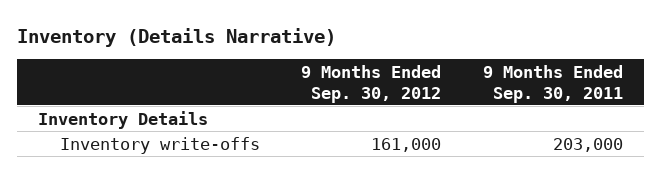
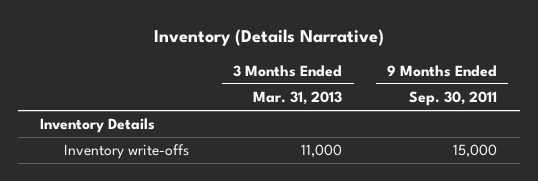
- | 9 Months Ended Sep. 30, 2012 | 9 Months Ended Sep. 30, 2011
+ | 3 Months Ended Mar. 31, 2013 | 9 Months Ended Sep. 30, 2011
- Inventory write-offs | 161,000 | 203,000
+ Inventory write-offs | 11,000 | 15,000

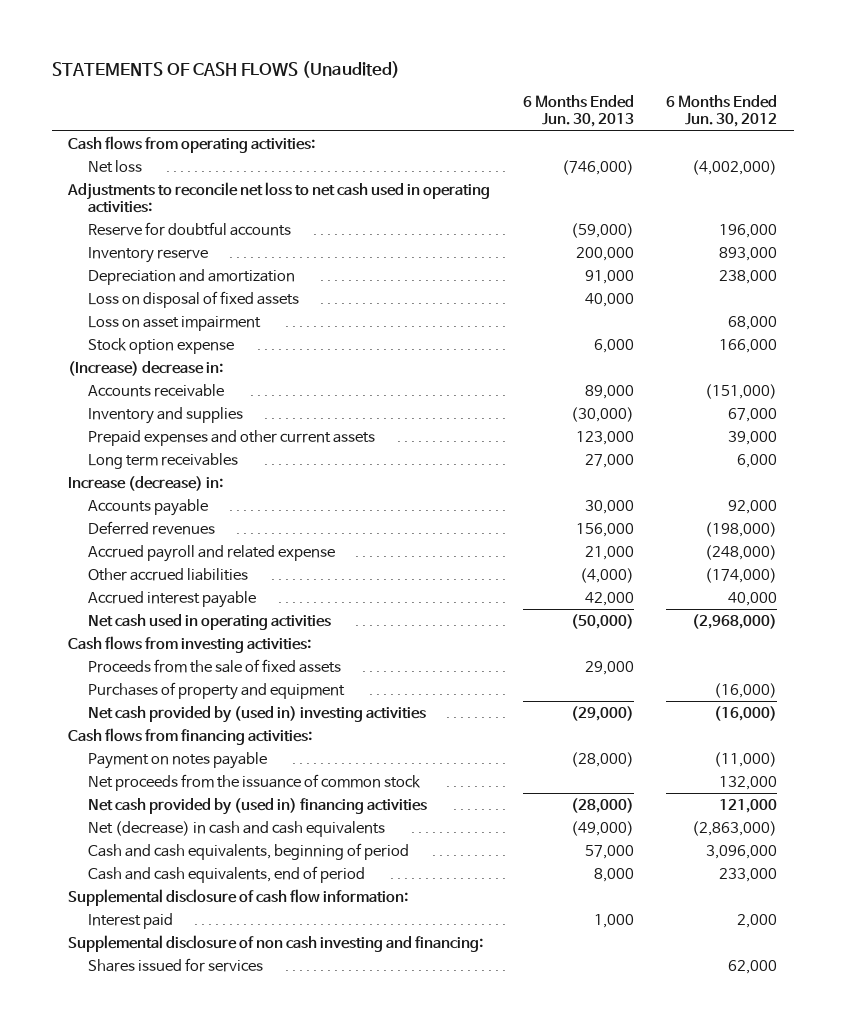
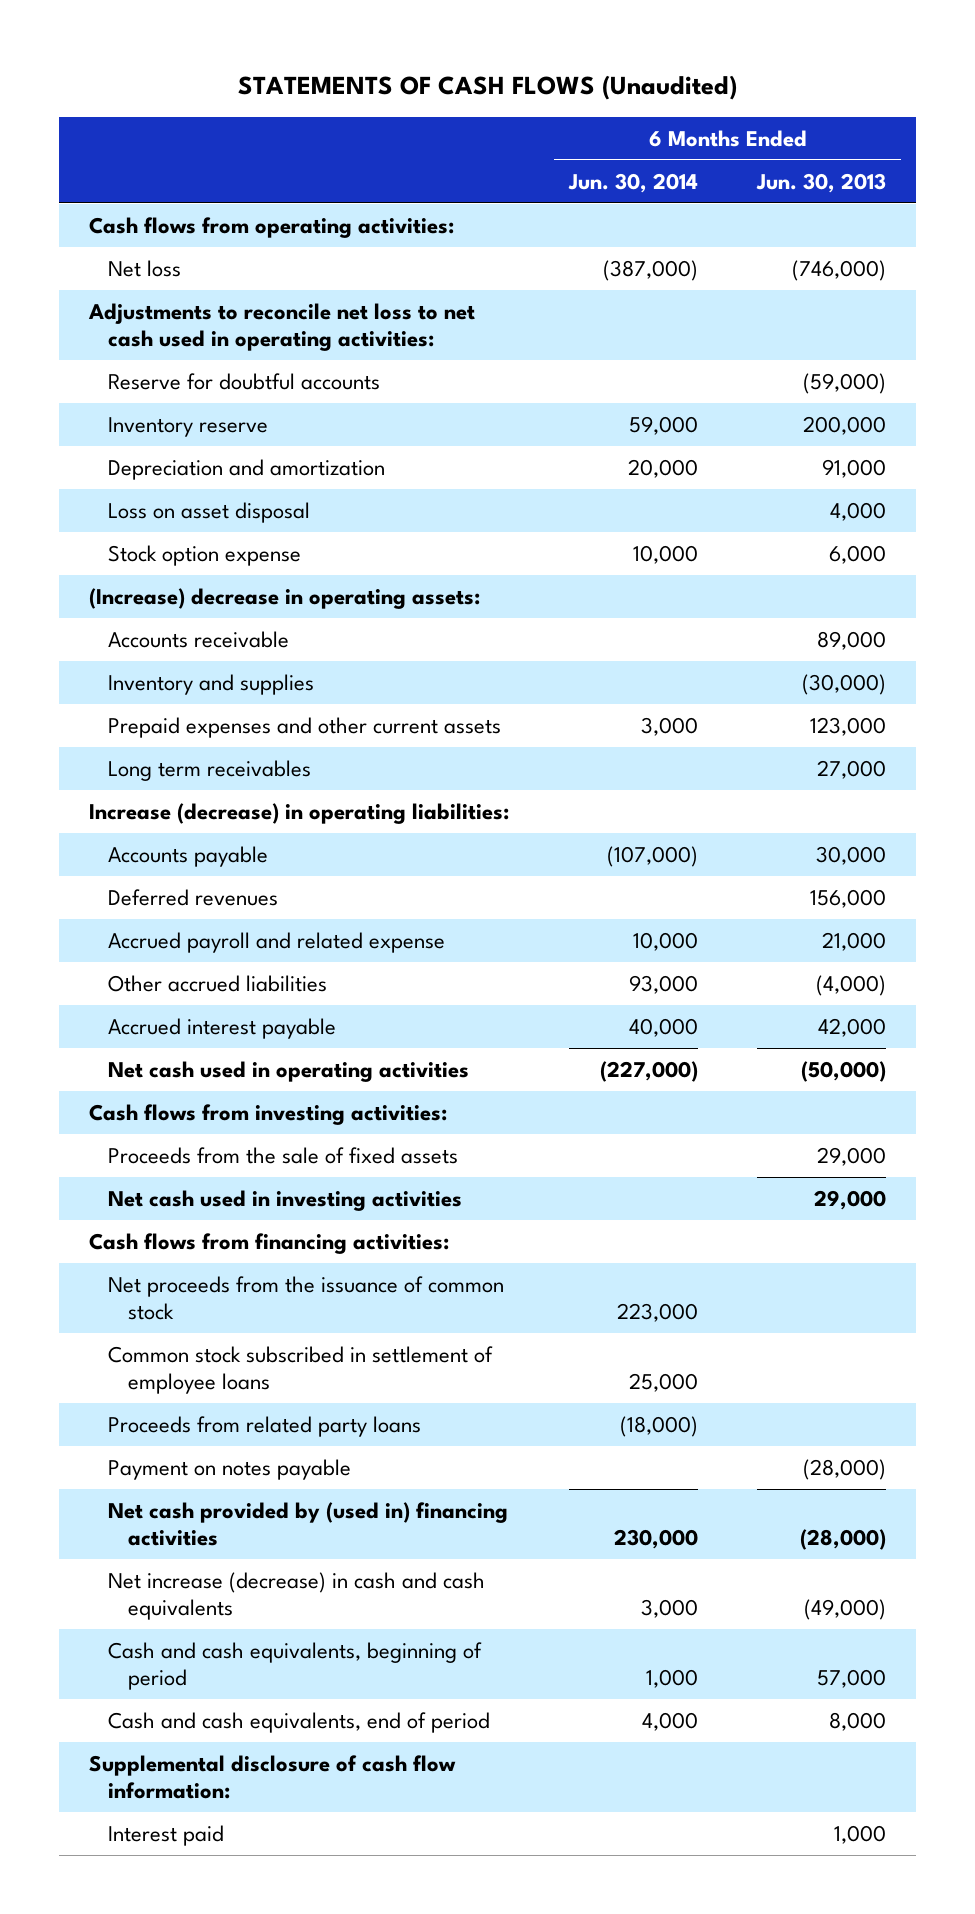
- | 6 Months Ended Jun. 30, 2013 | 6 Months Ended Jun. 30, 2012
+ | 6 Months Ended Jun. 30, 2014 | 6 Months Ended Jun. 30, 2013
- Loss on disposal of fixed assets | 40,000 |
- Loss on asset impairment | | 68,000
+ Loss on asset disposal | | 4,000
- (Increase) decrease in:
+ (Increase) decrease in operating assets:
- Increase (decrease) in:
+ Increase (decrease) in operating liabilities:
- Purchases of property and equipment | | (16,000)
- Net cash provided by (used in) investing activities | (29,000) | (16,000)
+ Net cash used in investing activities | | 29,000
+ Common stock subscribed in settlement of employee loans | 25,000 |
+ Proceeds from related party loans | (18,000) |
moved down: Payment on notes payable | | (28,000)
- Net (decrease) in cash and cash equivalents | (49,000) | (2,863,000)
+ Net increase (decrease) in cash and cash equivalents | 3,000 | (49,000)
- Supplemental disclosure of non cash investing and financing:
- Shares issued for services | | 62,000

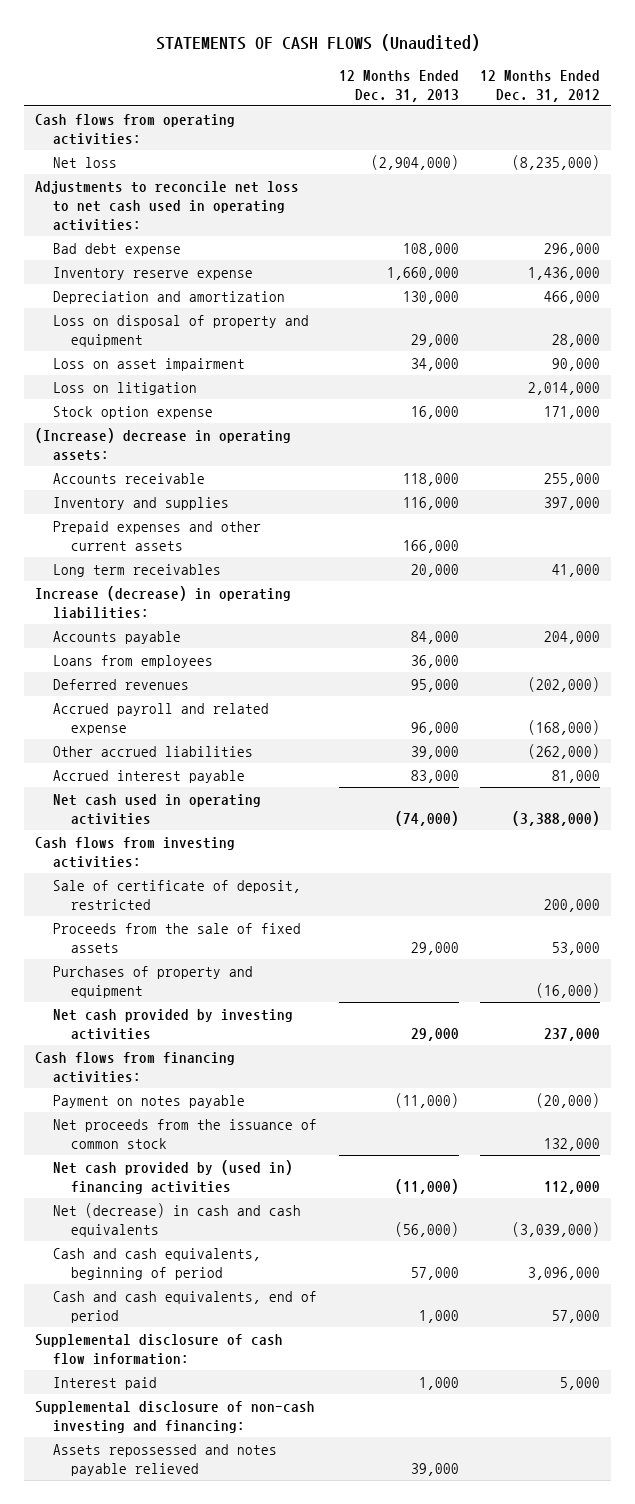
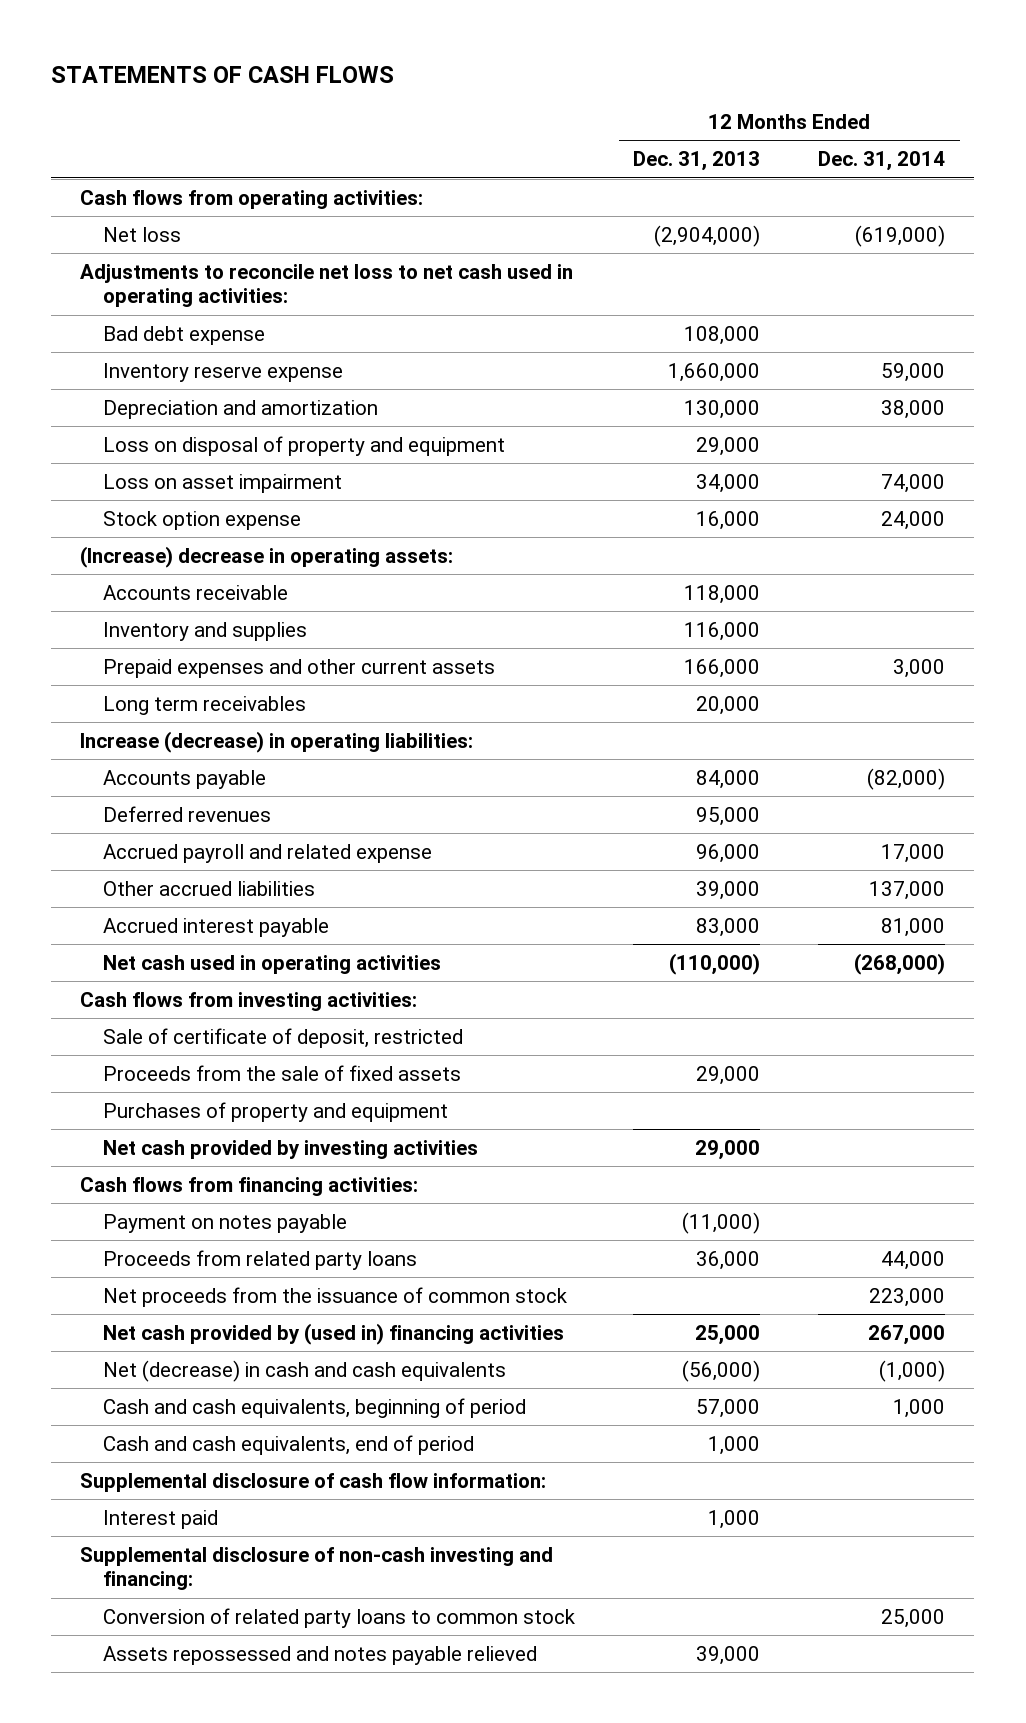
- STATEMENTS OF CASH FLOWS (Unaudited)
+ STATEMENTS OF CASH FLOWS
- | 12 Months Ended Dec. 31, 2013 | 12 Months Ended Dec. 31, 2012
+ | 12 Months Ended Dec. 31, 2013 | 12 Months Ended Dec. 31, 2014
- Loss on litigation | | 2,014,000
- Loans from employees | 36,000 |
- Net cash used in operating activities | (74,000) | (3,388,000)
+ Net cash used in operating activities | (110,000) | (268,000)
+ Proceeds from related party loans | 36,000 | 44,000
- Net cash provided by (used in) financing activities | (11,000) | 112,000
+ Net cash provided by (used in) financing activities | 25,000 | 267,000
+ Conversion of related party loans to common stock | | 25,000

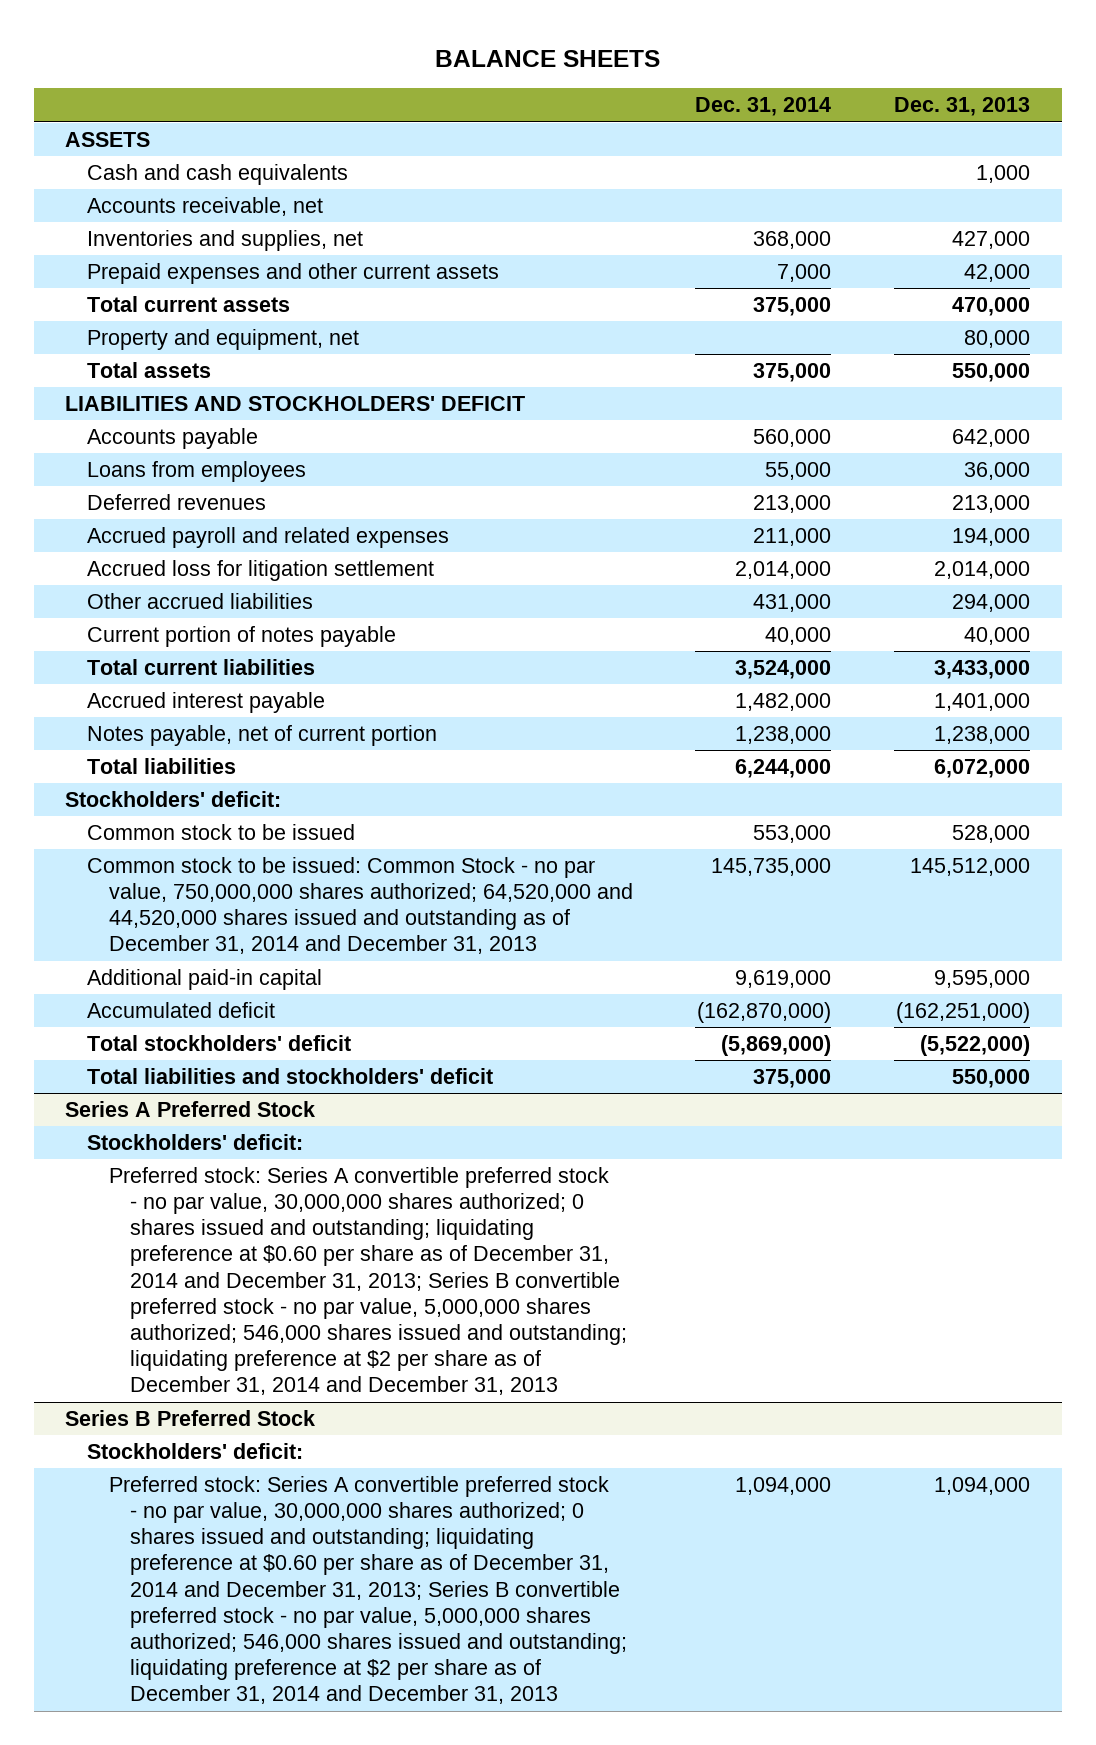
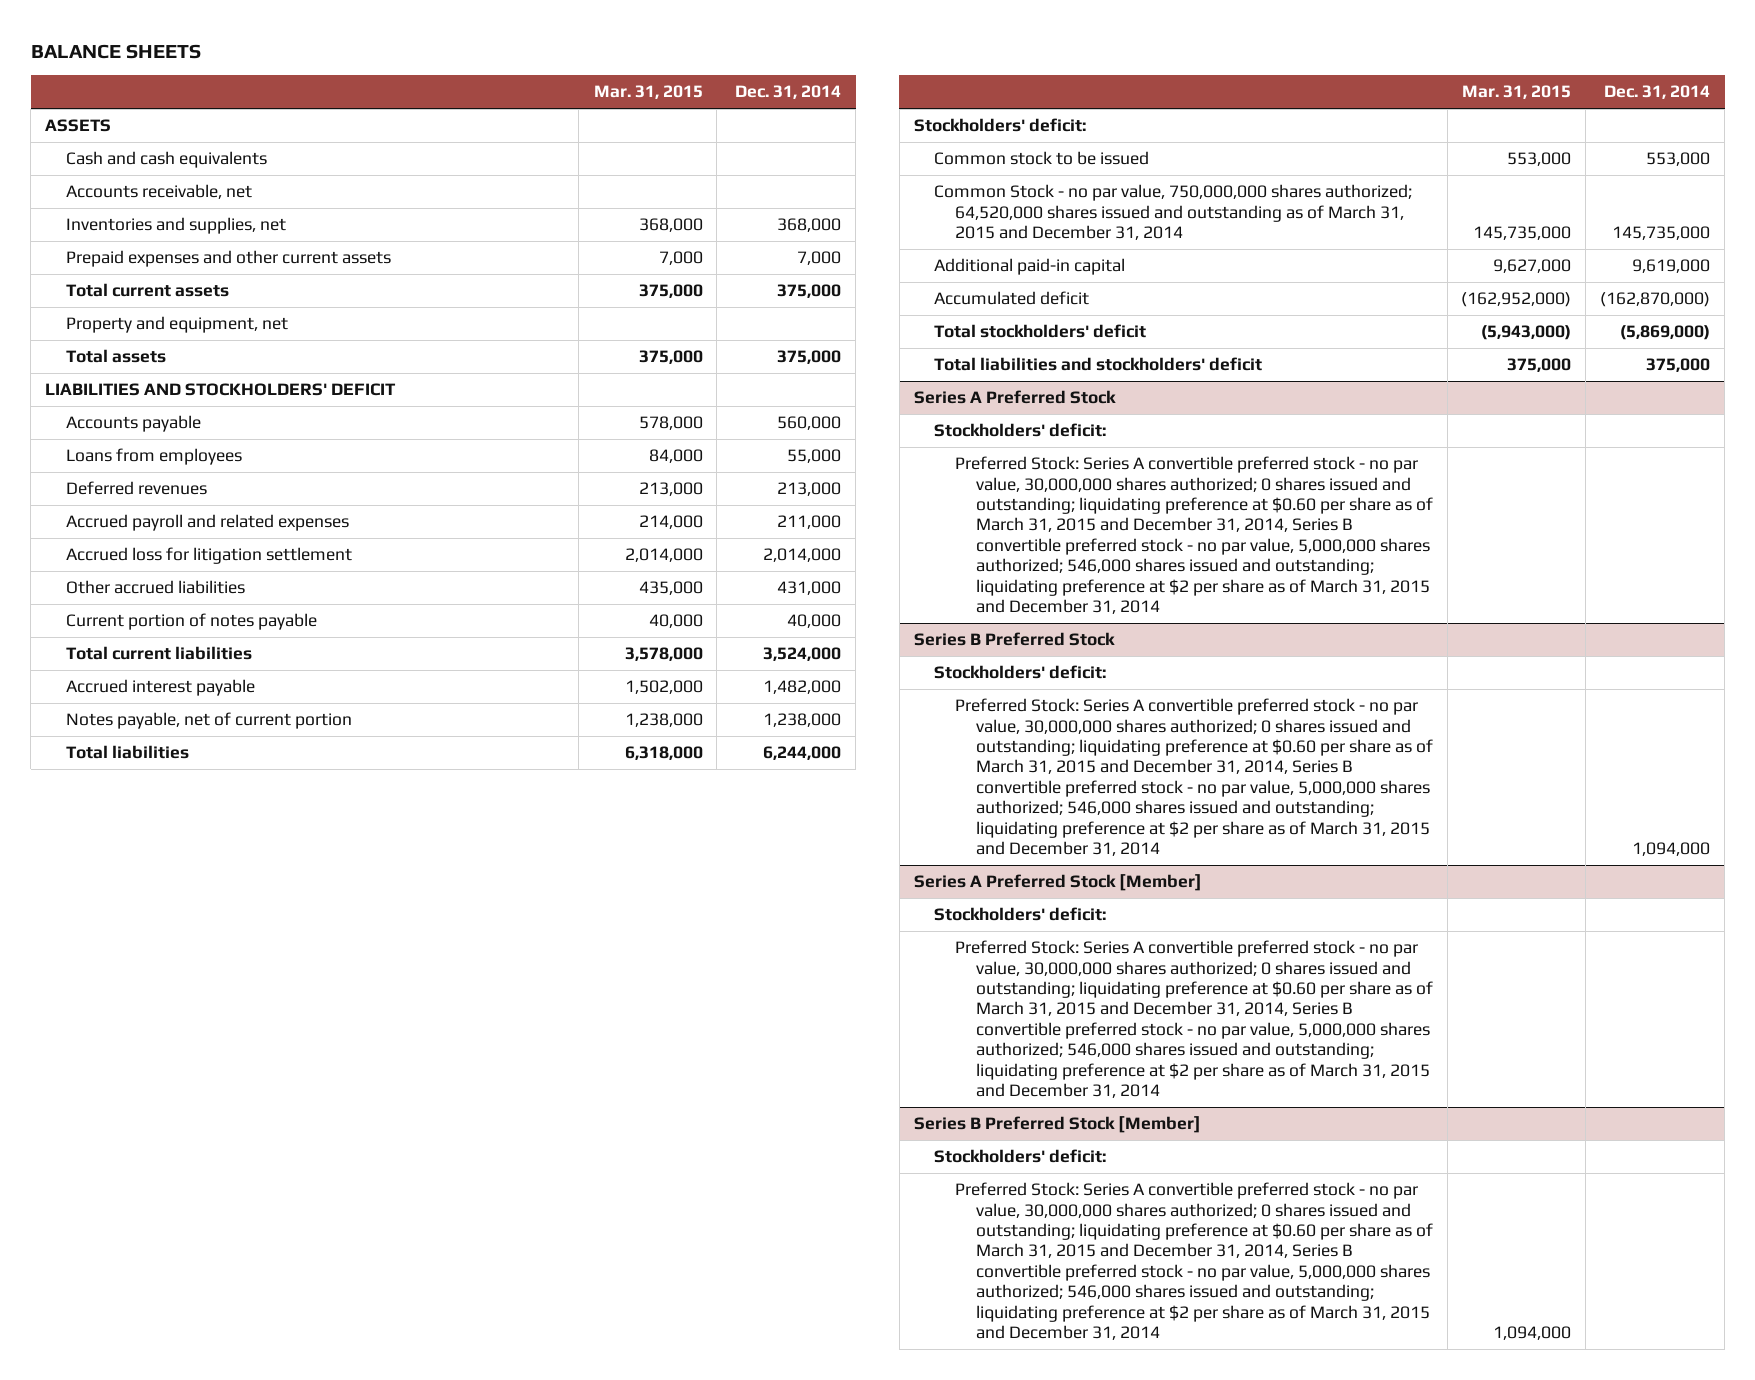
- | Dec. 31, 2014 | Dec. 31, 2013
+ | Mar. 31, 2015 | Dec. 31, 2014
- Common stock to be issued: Common Stock - no par value, 750,000,000 shares authorized; 64,520,000 and 44,520,000 shares issued and outstanding as of December 31, 2014 and December 31, 2013 | 145,735,000 | 145,512,000
+ Common Stock - no par value, 750,000,000 shares authorized; 64,520,000 shares issued and outstanding as of March 31, 2015 and December 31, 2014 | 145,735,000 | 145,735,000
@ Series A Preferred Stock
- Preferred stock: Series A convertible preferred stock - no par value, 30,000,000 shares authorized; 0 shares issued and outstanding; liquidating preference at $0.60 per share as of December 31, 2014 and December 31, 2013; Series B convertible preferred stock - no par value, 5,000,000 shares authorized; 546,000 shares issued and outstanding; liquidating preference at $2 per share as of December 31, 2014 and December 31, 2013
+ Preferred Stock: Series A convertible preferred stock - no par value, 30,000,000 shares authorized; 0 shares issued and outstanding; liquidating preference at $0.60 per share as of March 31, 2015 and December 31, 2014, Series B convertible preferred stock - no par value, 5,000,000 shares authorized; 546,000 shares issued and outstanding; liquidating preference at $2 per share as of March 31, 2015 and December 31, 2014
@ Series B Preferred Stock
- Preferred stock: Series A convertible preferred stock - no par value, 30,000,000 shares authorized; 0 shares issued and outstanding; liquidating preference at $0.60 per share as of December 31, 2014 and December 31, 2013; Series B convertible preferred stock - no par value, 5,000,000 shares authorized; 546,000 shares issued and outstanding; liquidating preference at $2 per share as of December 31, 2014 and December 31, 2013 | 1,094,000 | 1,094,000
+ Preferred Stock: Series A convertible preferred stock - no par value, 30,000,000 shares authorized; 0 shares issued and outstanding; liquidating preference at $0.60 per share as of March 31, 2015 and December 31, 2014, Series B convertible preferred stock - no par value, 5,000,000 shares authorized; 546,000 shares issued and outstanding; liquidating preference at $2 per share as of March 31, 2015 and December 31, 2014 | | 1,094,000
+ Series A Preferred Stock [Member]
+ Stockholders' deficit:
+ Preferred Stock: Series A convertible preferred stock - no par value, 30,000,000 shares authorized; 0 shares issued and outstanding; liquidating preference at $0.60 per share as of March 31, 2015 and December 31, 2014, Series B convertible preferred stock - no par value, 5,000,000 shares authorized; 546,000 shares issued and outstanding; liquidating preference at $2 per share as of March 31, 2015 and December 31, 2014
+ Series B Preferred Stock [Member]
+ Stockholders' deficit:
+ Preferred Stock: Series A convertible preferred stock - no par value, 30,000,000 shares authorized; 0 shares issued and outstanding; liquidating preference at $0.60 per share as of March 31, 2015 and December 31, 2014, Series B convertible preferred stock - no par value, 5,000,000 shares authorized; 546,000 shares issued and outstanding; liquidating preference at $2 per share as of March 31, 2015 and December 31, 2014 | 1,094,000 |

